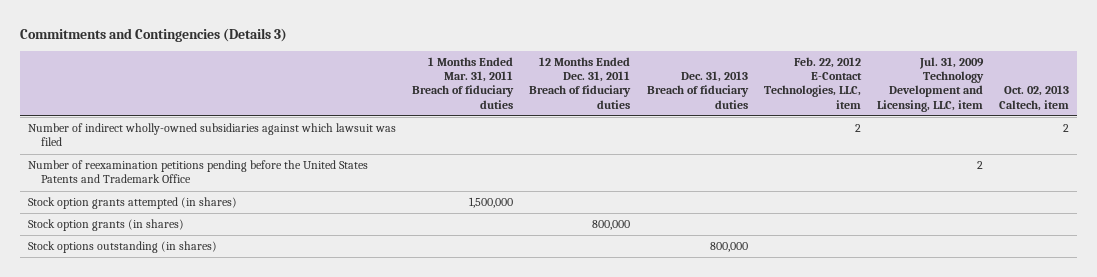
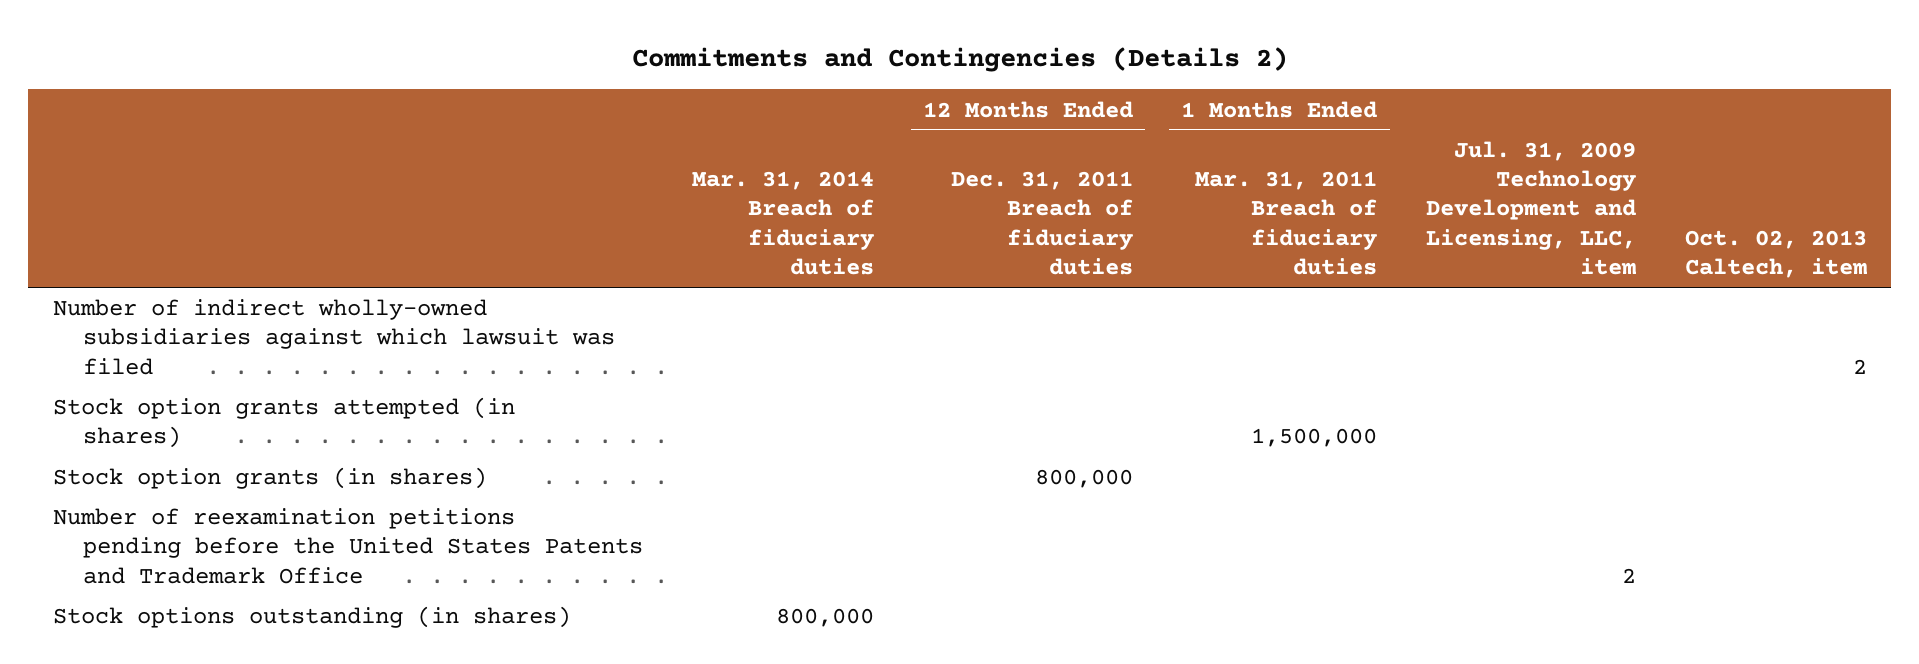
- Commitments and Contingencies (Details 3)
+ Commitments and Contingencies (Details 2)
- | 1 Months Ended Mar. 31, 2011 Breach of fiduciary duties | 12 Months Ended Dec. 31, 2011 Breach of fiduciary duties | Dec. 31, 2013 Breach of fiduciary duties | Feb. 22, 2012 E-Contact Technologies, LLC, item | Jul. 31, 2009 Technology Development and Licensing, LLC, item | Oct. 02, 2013 Caltech, item
+ | Mar. 31, 2014 Breach of fiduciary duties | 12 Months Ended Dec. 31, 2011 Breach of fiduciary duties | 1 Months Ended Mar. 31, 2011 Breach of fiduciary duties | Jul. 31, 2009 Technology Development and Licensing, LLC, item | Oct. 02, 2013 Caltech, item
moved down: Number of reexamination petitions pending before the United States Patents and Trademark Office | | | | 2 |

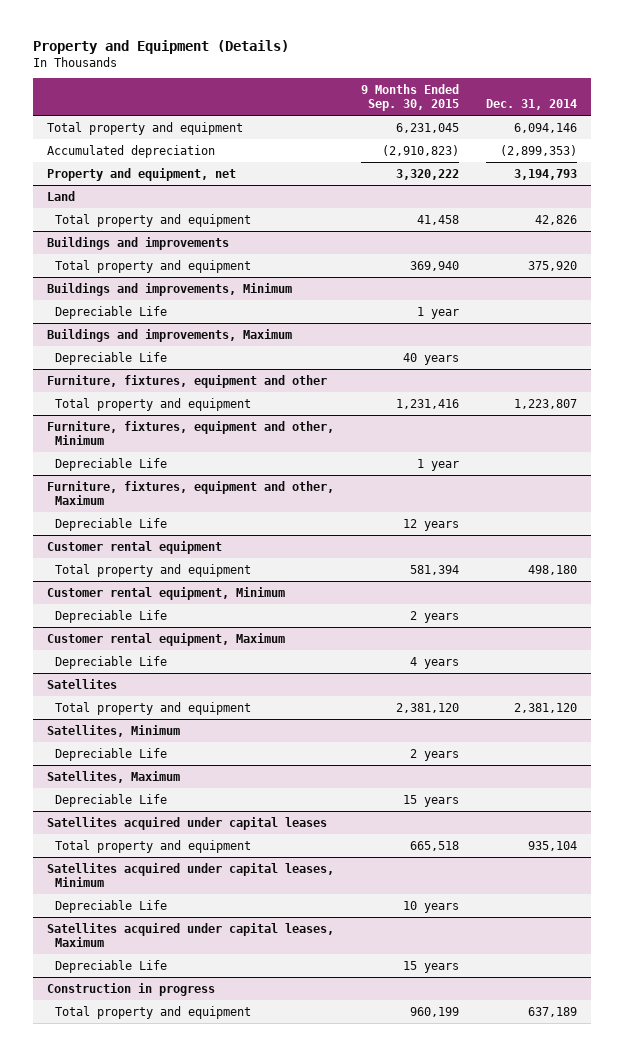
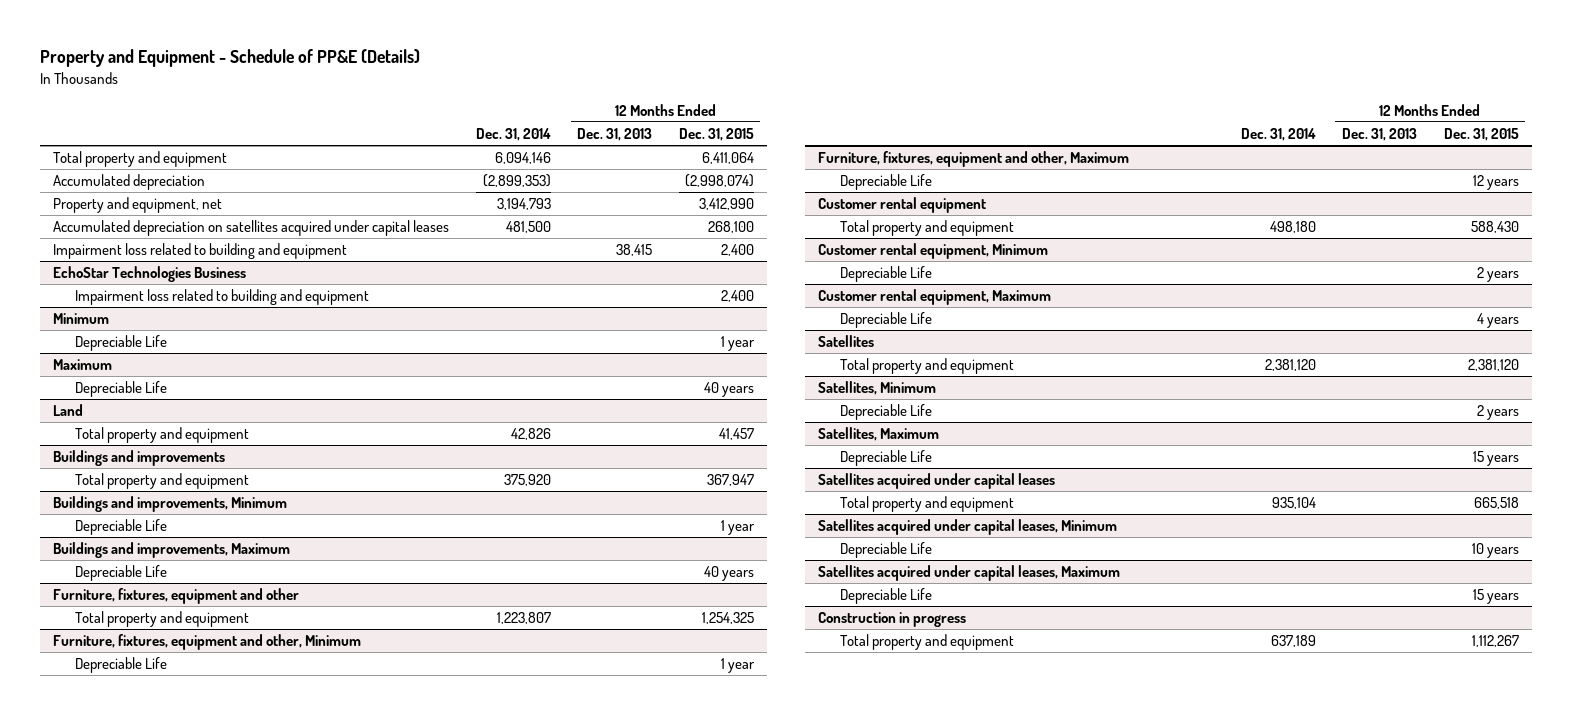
- Property and Equipment (Details)
+ Property and Equipment - Schedule of PP&E (Details)
- | 9 Months Ended Sep. 30, 2015 | Dec. 31, 2014
+ | Dec. 31, 2014 | 12 Months Ended Dec. 31, 2013 | 12 Months Ended Dec. 31, 2015
+ Accumulated depreciation on satellites acquired under capital leases | 481,500 | | 268,100
+ Impairment loss related to building and equipment | | 38,415 | 2,400
+ EchoStar Technologies Business
+ Impairment loss related to building and equipment | | | 2,400
+ Minimum
+ Depreciable Life | | | 1 year
+ Maximum
+ Depreciable Life | | | 40 years

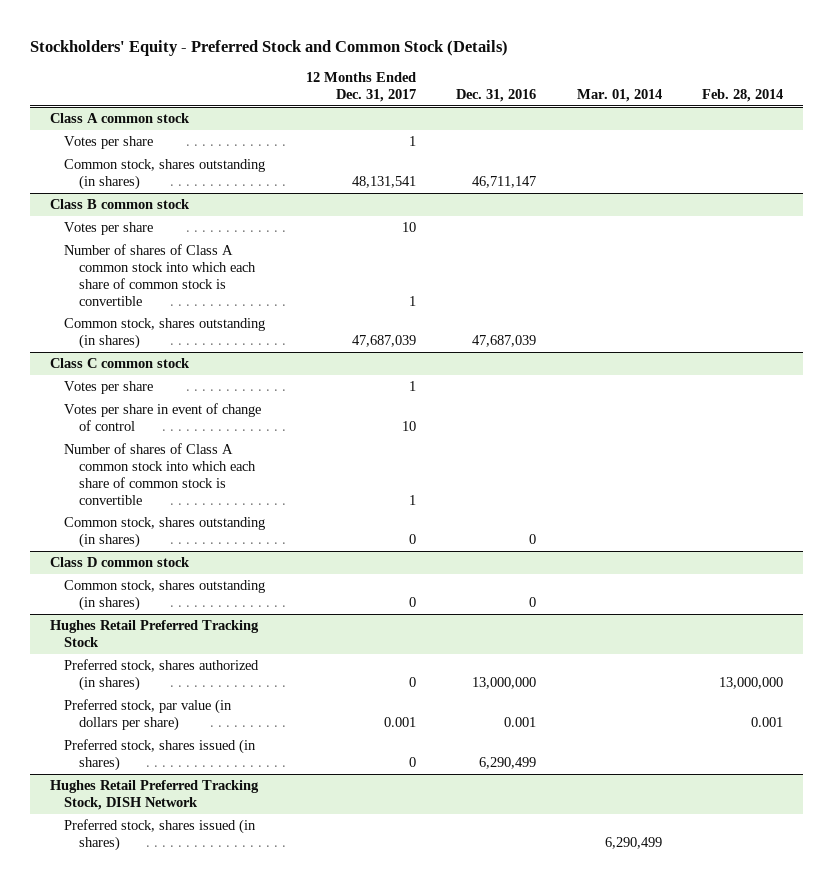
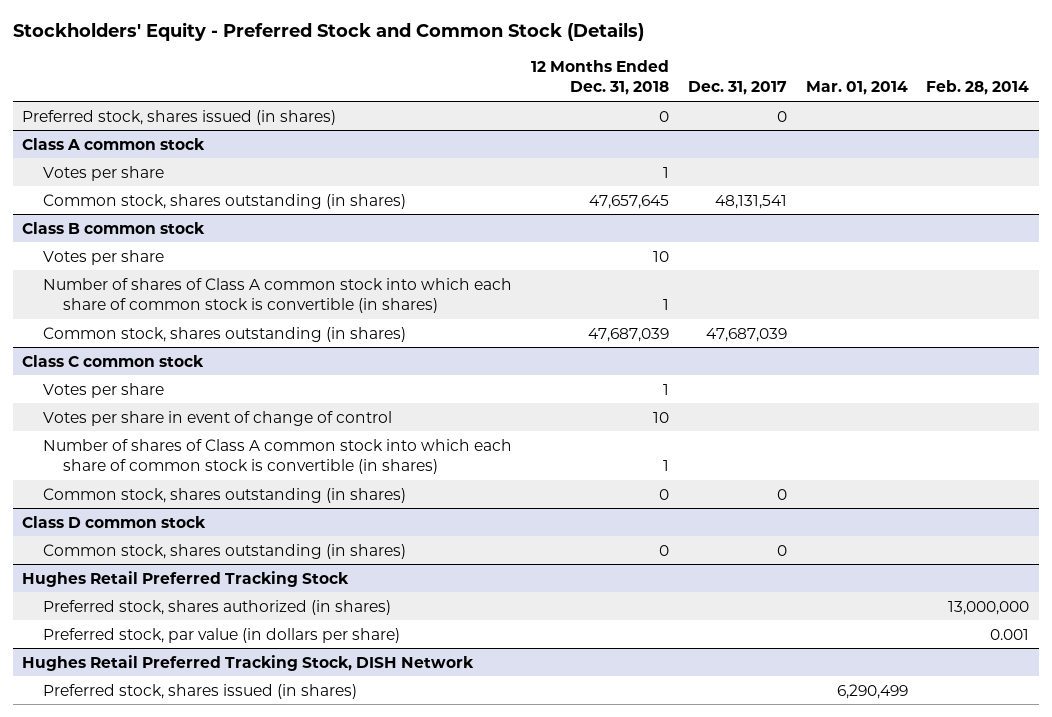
- | 12 Months Ended Dec. 31, 2017 | Dec. 31, 2016 | Mar. 01, 2014 | Feb. 28, 2014
+ | 12 Months Ended Dec. 31, 2018 | Dec. 31, 2017 | Mar. 01, 2014 | Feb. 28, 2014
+ Preferred stock, shares issued (in shares) | 0 | 0 | |
@ Class B common stock
- Number of shares of Class A common stock into which each share of common stock is convertible | 1 | | |
+ Number of shares of Class A common stock into which each share of common stock is convertible (in shares) | 1 | | |
@ Class C common stock
- Number of shares of Class A common stock into which each share of common stock is convertible | 1 | | |
+ Number of shares of Class A common stock into which each share of common stock is convertible (in shares) | 1 | | |
@ Hughes Retail Preferred Tracking Stock
- Preferred stock, shares issued (in shares) | 0 | 6,290,499 | |

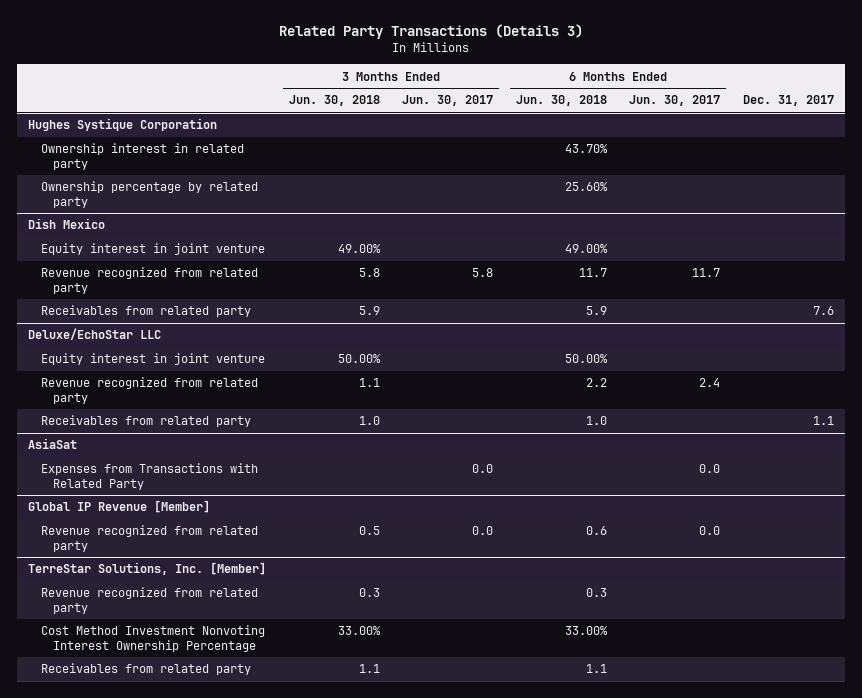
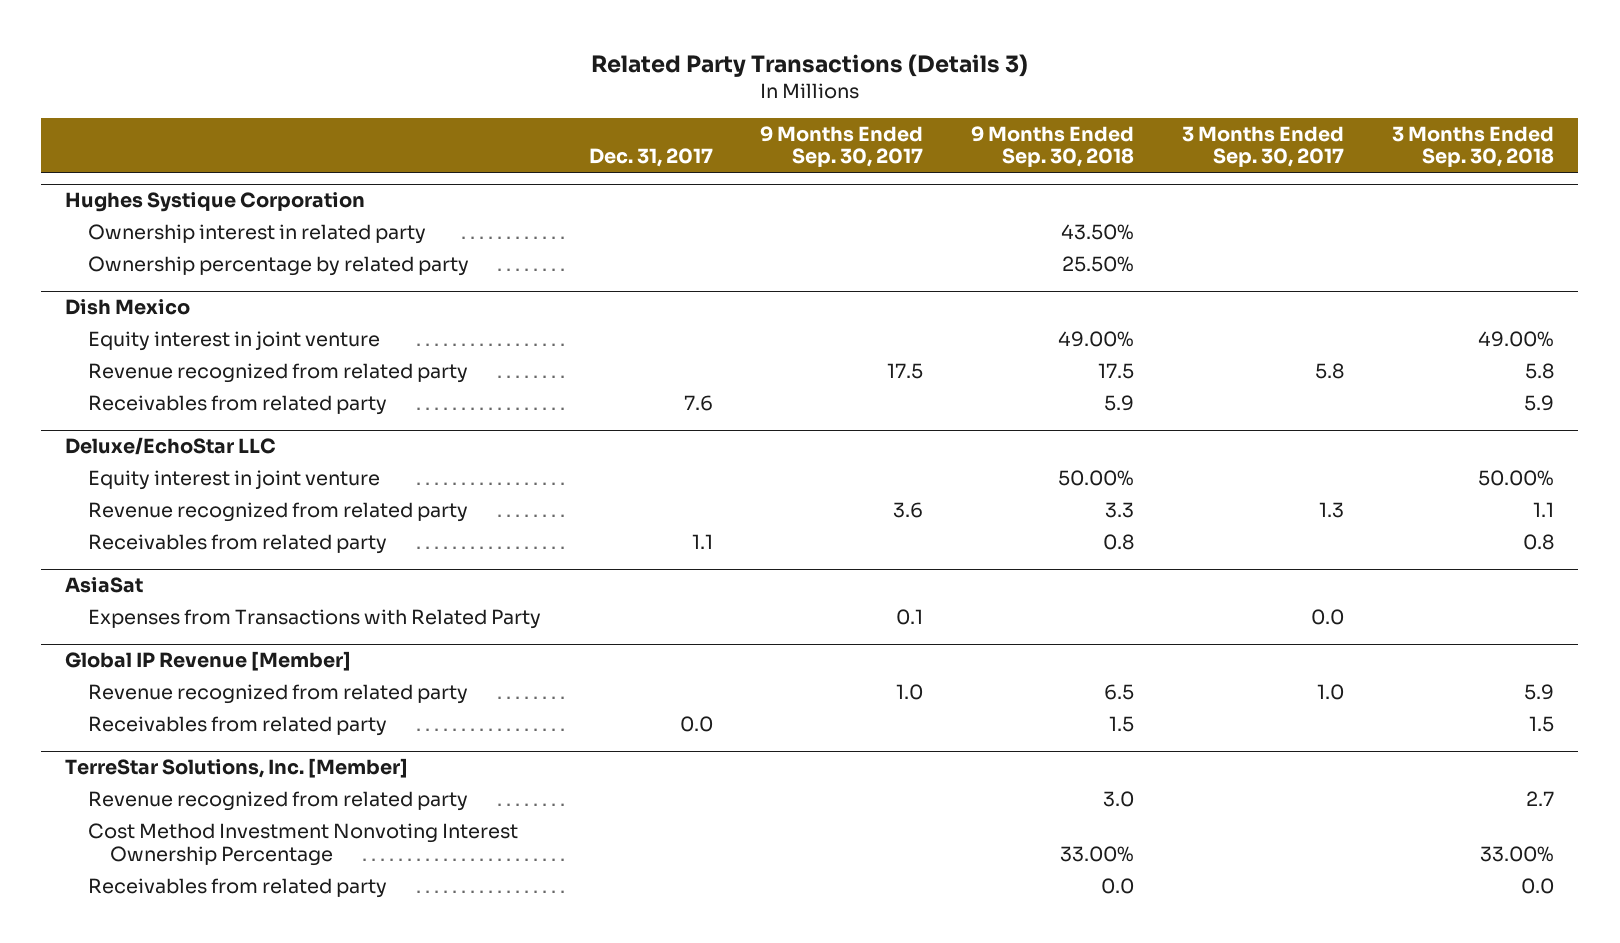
- | 3 Months Ended Jun. 30, 2018 | 3 Months Ended Jun. 30, 2017 | 6 Months Ended Jun. 30, 2018 | 6 Months Ended Jun. 30, 2017 | Dec. 31, 2017
+ | Dec. 31, 2017 | 9 Months Ended Sep. 30, 2017 | 9 Months Ended Sep. 30, 2018 | 3 Months Ended Sep. 30, 2017 | 3 Months Ended Sep. 30, 2018
@ Global IP Revenue [Member]
+ Receivables from related party | 0.0 | | 1.5 | | 1.5

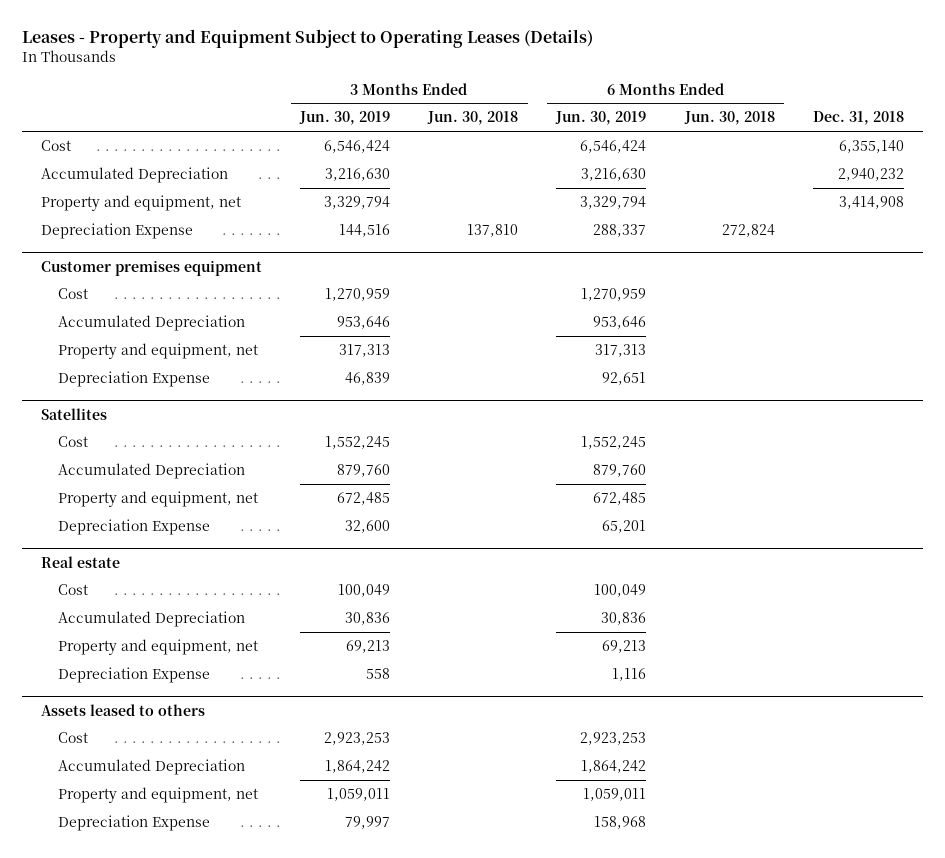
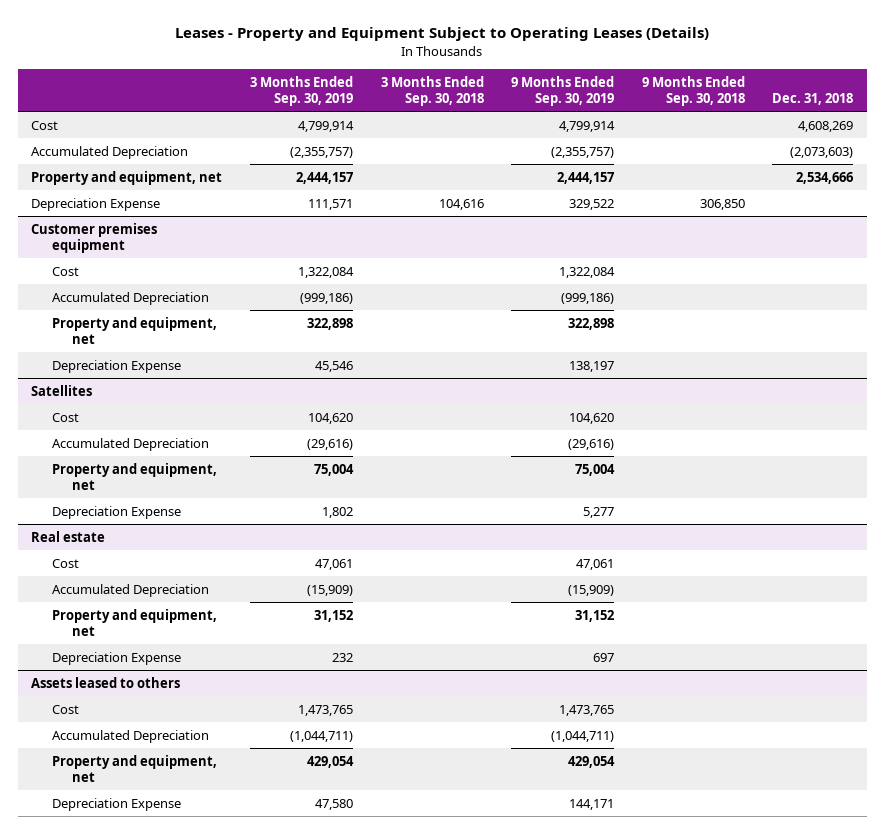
- | 3 Months Ended Jun. 30, 2019 | 3 Months Ended Jun. 30, 2018 | 6 Months Ended Jun. 30, 2019 | 6 Months Ended Jun. 30, 2018 | Dec. 31, 2018
+ | 3 Months Ended Sep. 30, 2019 | 3 Months Ended Sep. 30, 2018 | 9 Months Ended Sep. 30, 2019 | 9 Months Ended Sep. 30, 2018 | Dec. 31, 2018
- Cost | 6,546,424 | | 6,546,424 | | 6,355,140
- Accumulated Depreciation | 3,216,630 | | 3,216,630 | | 2,940,232
- Property and equipment, net | 3,329,794 | | 3,329,794 | | 3,414,908
+ Cost | 4,799,914 | | 4,799,914 | | 4,608,269
+ Accumulated Depreciation | (2,355,757) | | (2,355,757) | | (2,073,603)
+ Property and equipment, net | 2,444,157 | | 2,444,157 | | 2,534,666

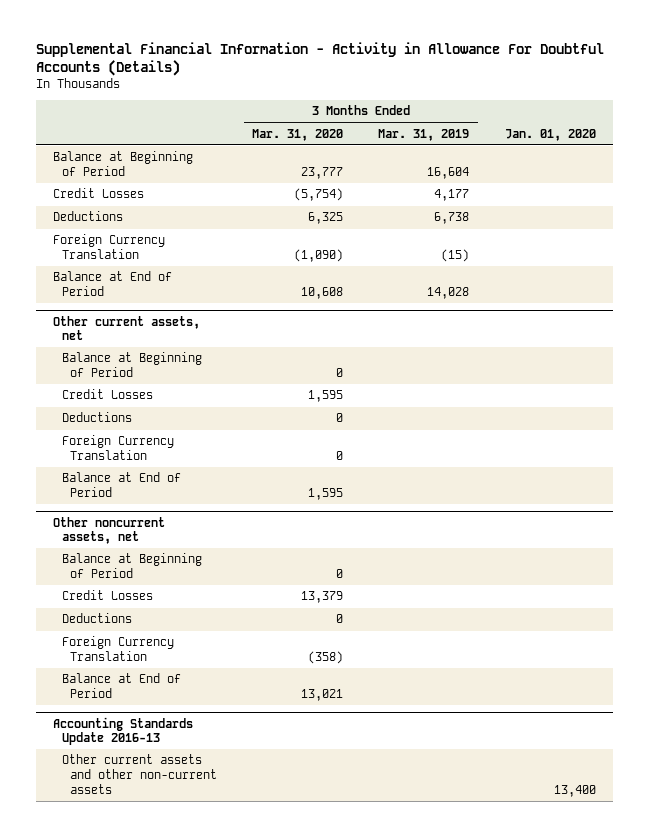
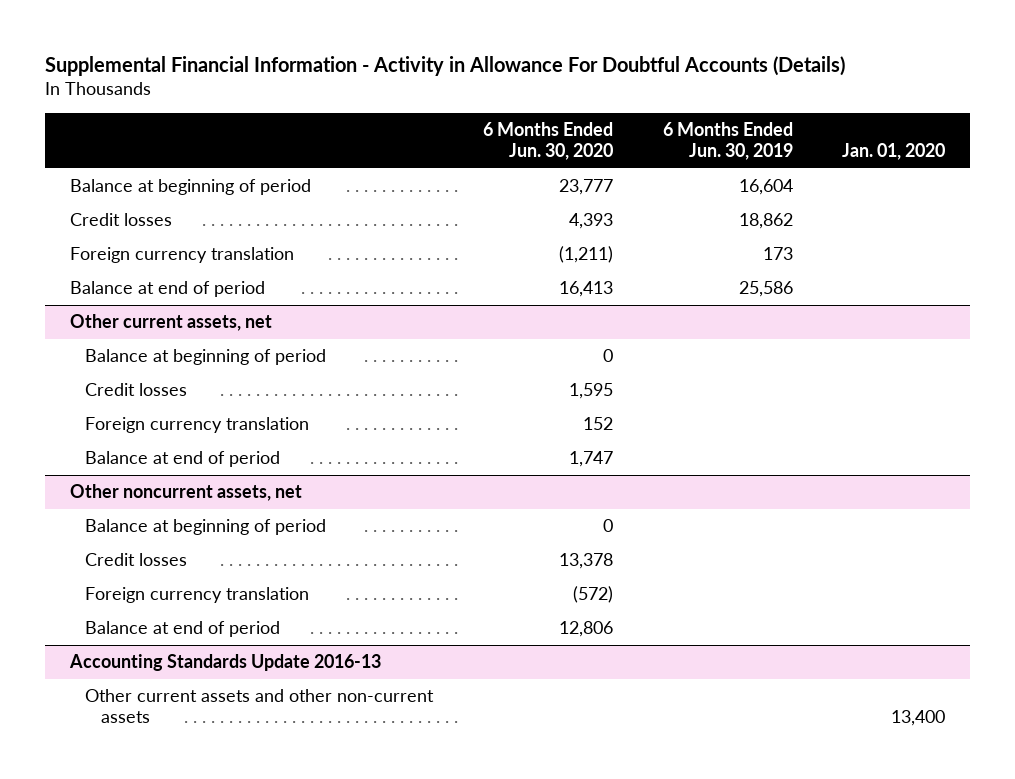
- | 3 Months Ended Mar. 31, 2020 | 3 Months Ended Mar. 31, 2019 | Jan. 01, 2020
+ | 6 Months Ended Jun. 30, 2020 | 6 Months Ended Jun. 30, 2019 | Jan. 01, 2020
- Balance at Beginning of Period | 23,777 | 16,604 |
- Credit Losses | (5,754) | 4,177 |
- Deductions | 6,325 | 6,738 |
- Foreign Currency Translation | (1,090) | (15) |
- Balance at End of Period | 10,608 | 14,028 |
+ Balance at beginning of period | 23,777 | 16,604 |
+ Credit losses | 4,393 | 18,862 |
+ Foreign currency translation | (1,211) | 173 |
+ Balance at end of period | 16,413 | 25,586 |
@ Other current assets, net
- Balance at Beginning of Period | 0 | |
- Credit Losses | 1,595 | |
- Deductions | 0 | |
- Foreign Currency Translation | 0 | |
- Balance at End of Period | 1,595 | |
+ Balance at beginning of period | 0 | |
+ Credit losses | 1,595 | |
+ Foreign currency translation | 152 | |
+ Balance at end of period | 1,747 | |
@ Other noncurrent assets, net
- Balance at Beginning of Period | 0 | |
- Credit Losses | 13,379 | |
- Deductions | 0 | |
- Foreign Currency Translation | (358) | |
- Balance at End of Period | 13,021 | |
+ Balance at beginning of period | 0 | |
+ Credit losses | 13,378 | |
+ Foreign currency translation | (572) | |
+ Balance at end of period | 12,806 | |

